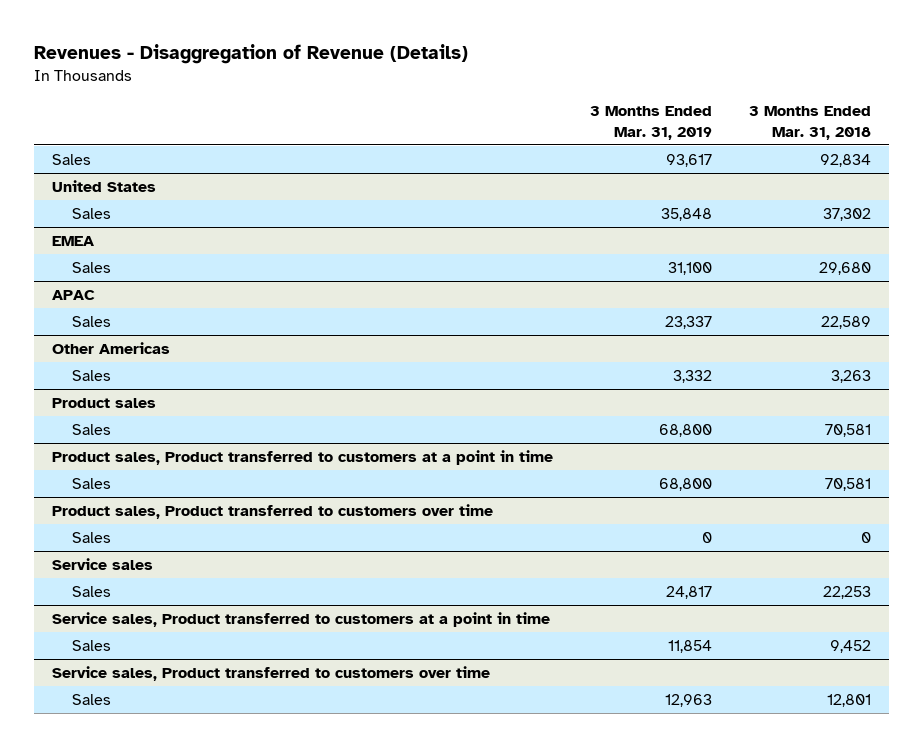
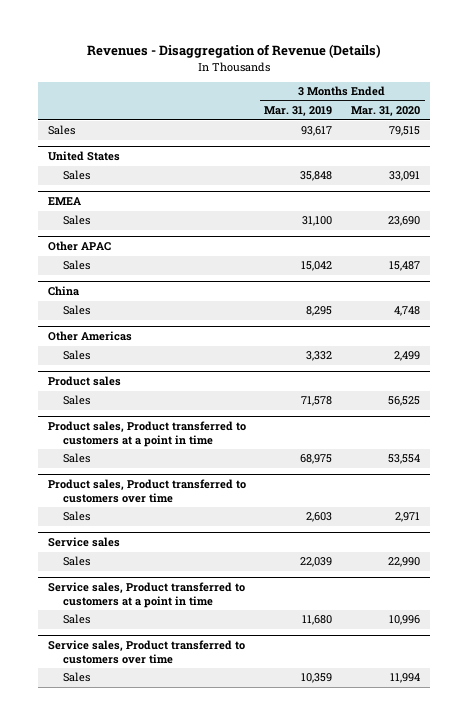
- | 3 Months Ended Mar. 31, 2019 | 3 Months Ended Mar. 31, 2018
+ | 3 Months Ended Mar. 31, 2019 | 3 Months Ended Mar. 31, 2020
- APAC
- Sales | 23,337 | 22,589
+ Other APAC
+ Sales | 15,042 | 15,487
+ China
+ Sales | 8,295 | 4,748
@ Product sales
- Sales | 68,800 | 70,581
+ Sales | 71,578 | 56,525
@ Product sales, Product transferred to customers at a point in time
- Sales | 68,800 | 70,581
+ Sales | 68,975 | 53,554
@ Product sales, Product transferred to customers over time
- Sales | 0 | 0
+ Sales | 2,603 | 2,971
@ Service sales
- Sales | 24,817 | 22,253
+ Sales | 22,039 | 22,990
@ Service sales, Product transferred to customers at a point in time
- Sales | 11,854 | 9,452
+ Sales | 11,680 | 10,996
@ Service sales, Product transferred to customers over time
- Sales | 12,963 | 12,801
+ Sales | 10,359 | 11,994

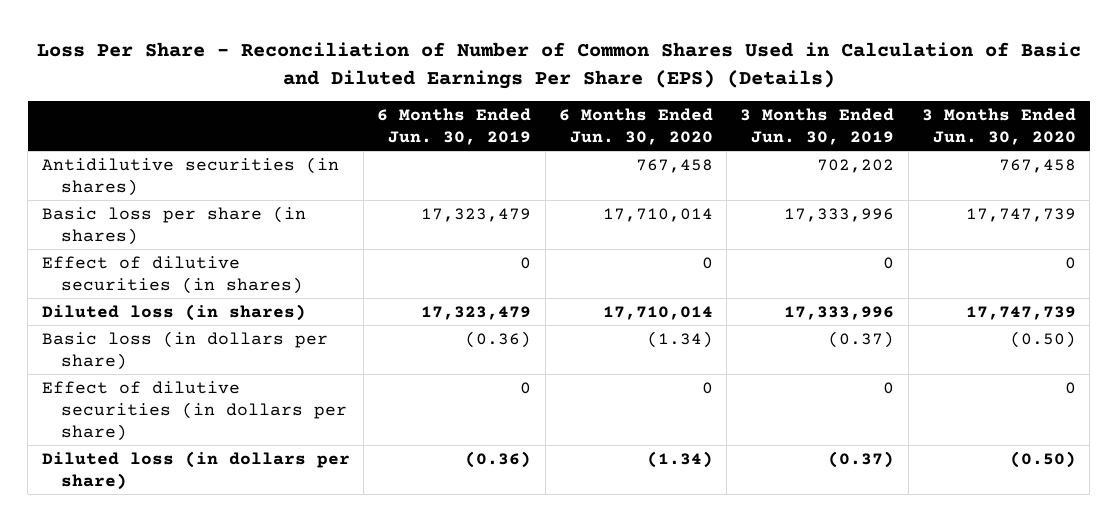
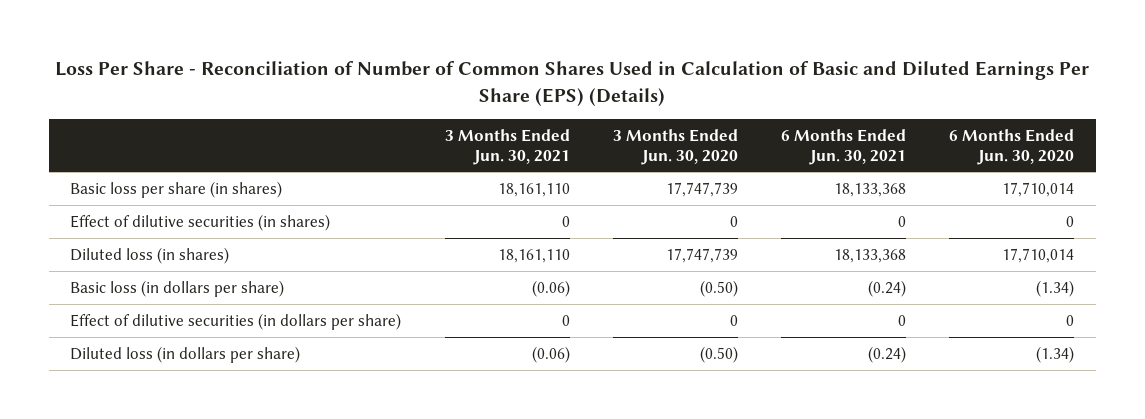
- | 6 Months Ended Jun. 30, 2019 | 6 Months Ended Jun. 30, 2020 | 3 Months Ended Jun. 30, 2019 | 3 Months Ended Jun. 30, 2020
+ | 3 Months Ended Jun. 30, 2021 | 3 Months Ended Jun. 30, 2020 | 6 Months Ended Jun. 30, 2021 | 6 Months Ended Jun. 30, 2020
- Antidilutive securities (in shares) | | 767,458 | 702,202 | 767,458

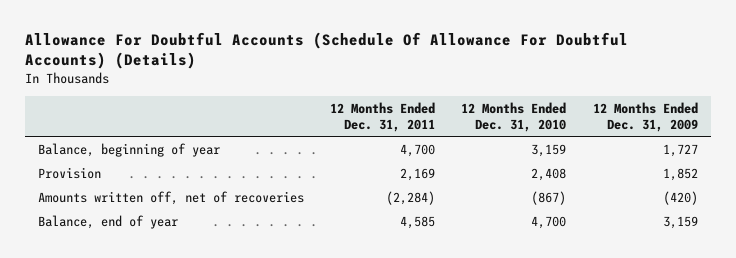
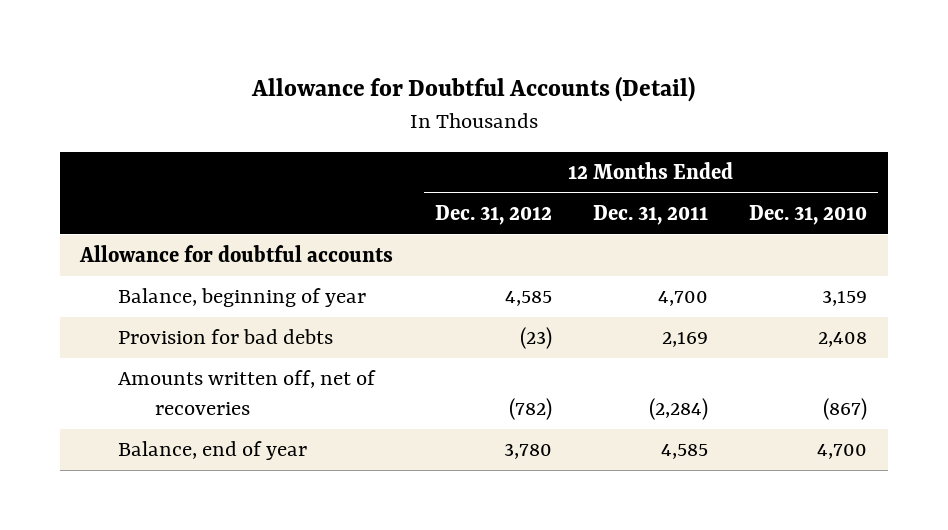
- Allowance For Doubtful Accounts (Schedule Of Allowance For Doubtful Accounts) (Details)
+ Allowance for Doubtful Accounts (Detail)
- | 12 Months Ended Dec. 31, 2011 | 12 Months Ended Dec. 31, 2010 | 12 Months Ended Dec. 31, 2009
+ | 12 Months Ended Dec. 31, 2012 | 12 Months Ended Dec. 31, 2011 | 12 Months Ended Dec. 31, 2010
+ Allowance for doubtful accounts
- Provision | 2,169 | 2,408 | 1,852
+ Provision for bad debts | (23) | 2,169 | 2,408

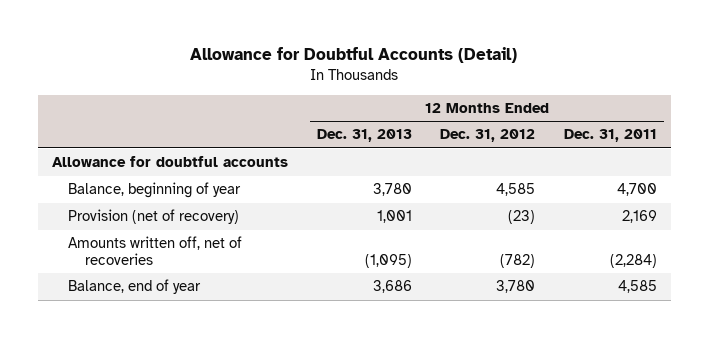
- | 12 Months Ended Dec. 31, 2012 | 12 Months Ended Dec. 31, 2011 | 12 Months Ended Dec. 31, 2010
+ | 12 Months Ended Dec. 31, 2013 | 12 Months Ended Dec. 31, 2012 | 12 Months Ended Dec. 31, 2011
- Provision for bad debts | (23) | 2,169 | 2,408
+ Provision (net of recovery) | 1,001 | (23) | 2,169

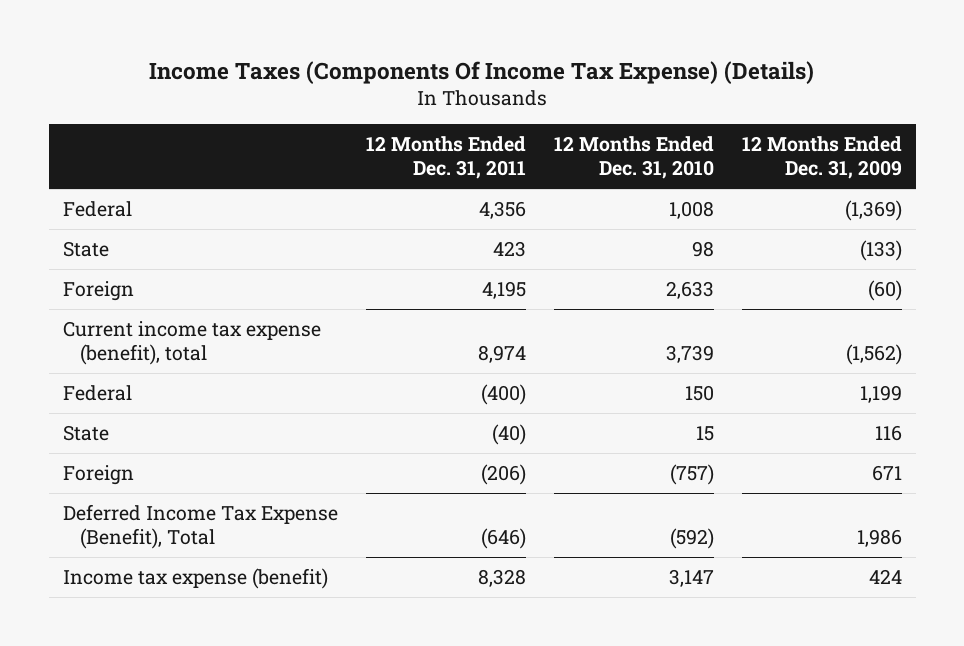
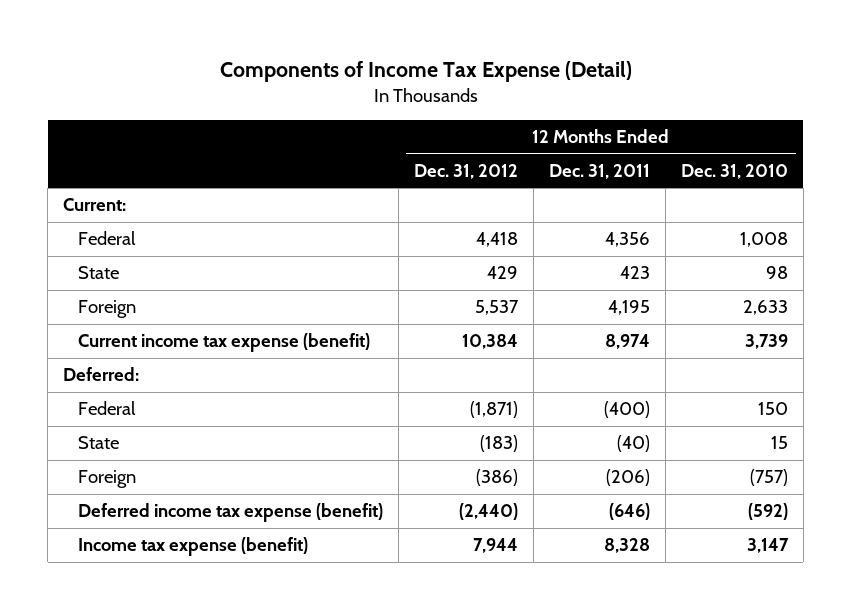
- Income Taxes (Components Of Income Tax Expense) (Details)
+ Components of Income Tax Expense (Detail)
- | 12 Months Ended Dec. 31, 2011 | 12 Months Ended Dec. 31, 2010 | 12 Months Ended Dec. 31, 2009
+ | 12 Months Ended Dec. 31, 2012 | 12 Months Ended Dec. 31, 2011 | 12 Months Ended Dec. 31, 2010
+ Current:
- Current income tax expense (benefit), total | 8,974 | 3,739 | (1,562)
+ Current income tax expense (benefit) | 10,384 | 8,974 | 3,739
+ Deferred:
- Deferred Income Tax Expense (Benefit), Total | (646) | (592) | 1,986
+ Deferred income tax expense (benefit) | (2,440) | (646) | (592)

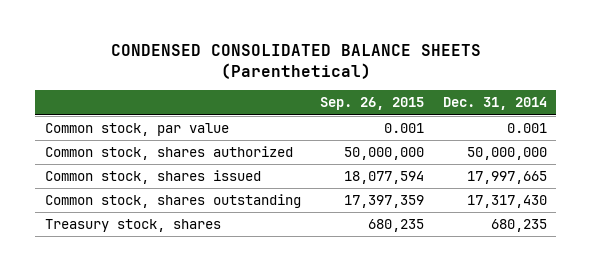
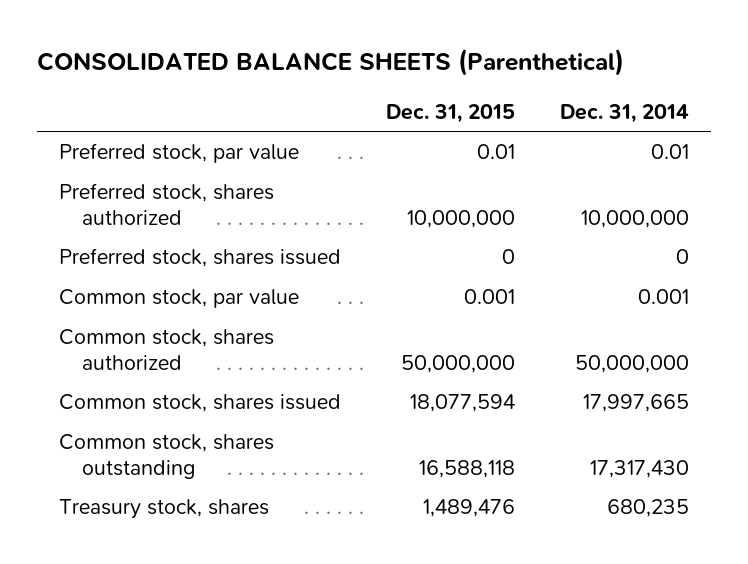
- CONDENSED CONSOLIDATED BALANCE SHEETS (Parenthetical)
+ CONSOLIDATED BALANCE SHEETS (Parenthetical)
- | Sep. 26, 2015 | Dec. 31, 2014
+ | Dec. 31, 2015 | Dec. 31, 2014
+ Preferred stock, par value | 0.01 | 0.01
+ Preferred stock, shares authorized | 10,000,000 | 10,000,000
+ Preferred stock, shares issued | 0 | 0

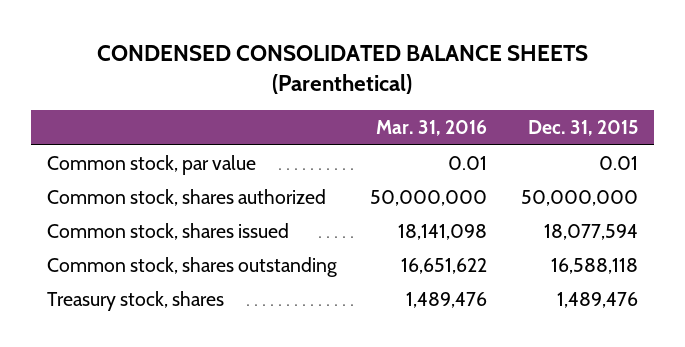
- CONSOLIDATED BALANCE SHEETS (Parenthetical)
+ CONDENSED CONSOLIDATED BALANCE SHEETS (Parenthetical)
- | Dec. 31, 2015 | Dec. 31, 2014
+ | Mar. 31, 2016 | Dec. 31, 2015
- Preferred stock, par value | 0.01 | 0.01
- Preferred stock, shares authorized | 10,000,000 | 10,000,000
- Preferred stock, shares issued | 0 | 0
- Common stock, par value | 0.001 | 0.001
+ Common stock, par value | 0.01 | 0.01

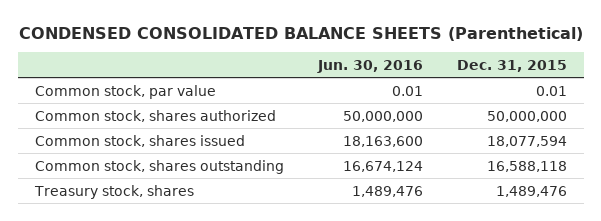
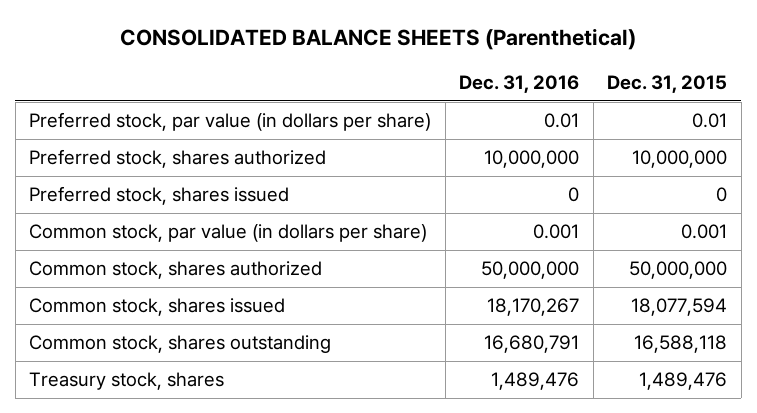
- CONDENSED CONSOLIDATED BALANCE SHEETS (Parenthetical)
+ CONSOLIDATED BALANCE SHEETS (Parenthetical)
- | Jun. 30, 2016 | Dec. 31, 2015
+ | Dec. 31, 2016 | Dec. 31, 2015
- Common stock, par value | 0.01 | 0.01
+ Preferred stock, par value (in dollars per share) | 0.01 | 0.01
+ Preferred stock, shares authorized | 10,000,000 | 10,000,000
+ Preferred stock, shares issued | 0 | 0
+ Common stock, par value (in dollars per share) | 0.001 | 0.001

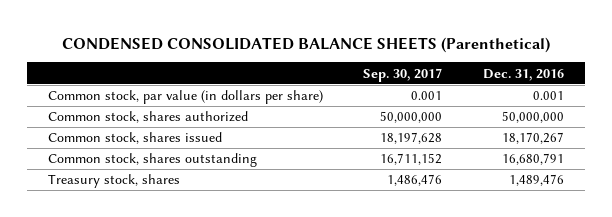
- CONSOLIDATED BALANCE SHEETS (Parenthetical)
+ CONDENSED CONSOLIDATED BALANCE SHEETS (Parenthetical)
- | Dec. 31, 2016 | Dec. 31, 2015
+ | Sep. 30, 2017 | Dec. 31, 2016
- Preferred stock, par value (in dollars per share) | 0.01 | 0.01
- Preferred stock, shares authorized | 10,000,000 | 10,000,000
- Preferred stock, shares issued | 0 | 0

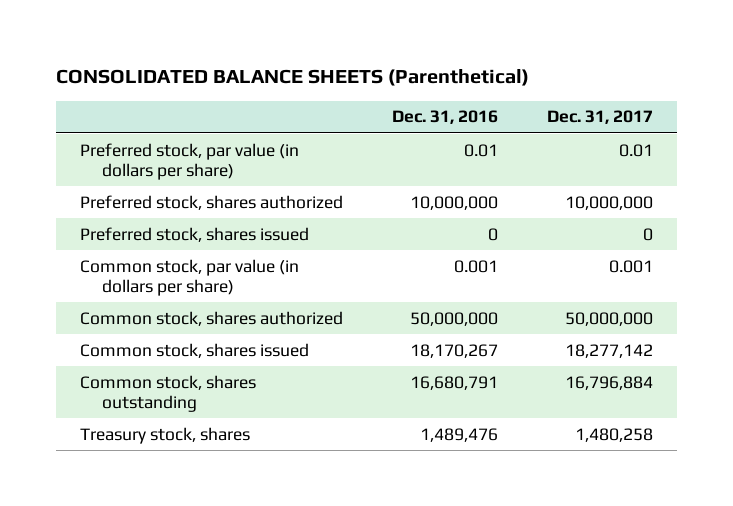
- CONDENSED CONSOLIDATED BALANCE SHEETS (Parenthetical)
+ CONSOLIDATED BALANCE SHEETS (Parenthetical)
- | Sep. 30, 2017 | Dec. 31, 2016
+ | Dec. 31, 2016 | Dec. 31, 2017
+ Preferred stock, par value (in dollars per share) | 0.01 | 0.01
+ Preferred stock, shares authorized | 10,000,000 | 10,000,000
+ Preferred stock, shares issued | 0 | 0

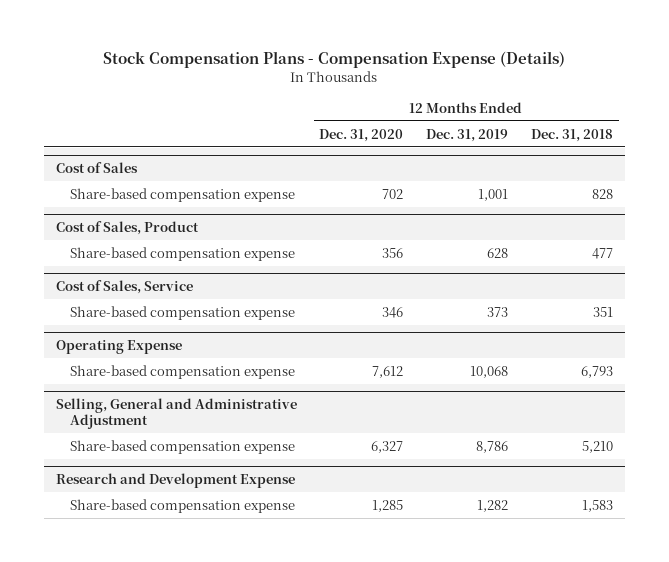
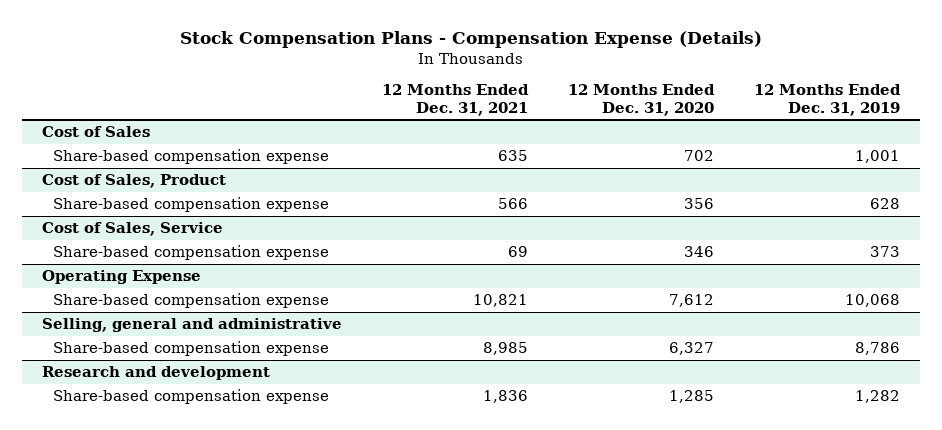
- | 12 Months Ended Dec. 31, 2020 | 12 Months Ended Dec. 31, 2019 | 12 Months Ended Dec. 31, 2018
+ | 12 Months Ended Dec. 31, 2021 | 12 Months Ended Dec. 31, 2020 | 12 Months Ended Dec. 31, 2019
- Selling, General and Administrative Adjustment
+ Selling, general and administrative
- Research and Development Expense
+ Research and development

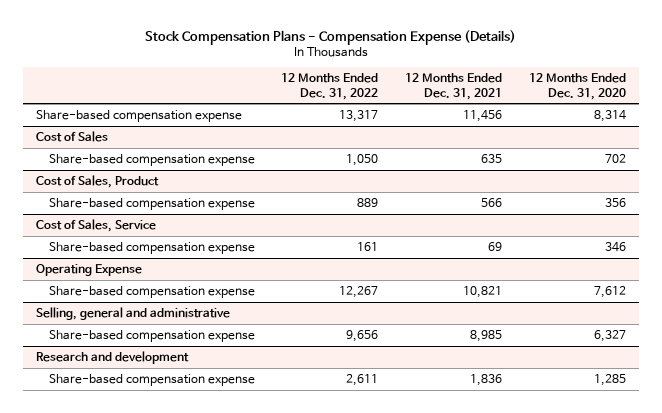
- | 12 Months Ended Dec. 31, 2021 | 12 Months Ended Dec. 31, 2020 | 12 Months Ended Dec. 31, 2019
+ | 12 Months Ended Dec. 31, 2022 | 12 Months Ended Dec. 31, 2021 | 12 Months Ended Dec. 31, 2020
+ Share-based compensation expense | 13,317 | 11,456 | 8,314

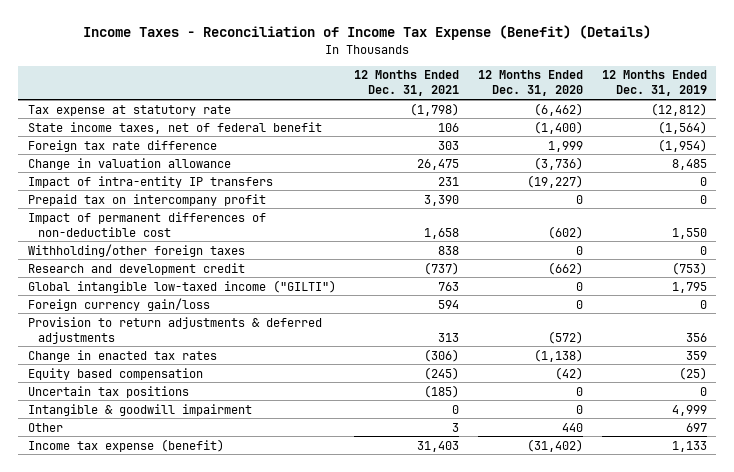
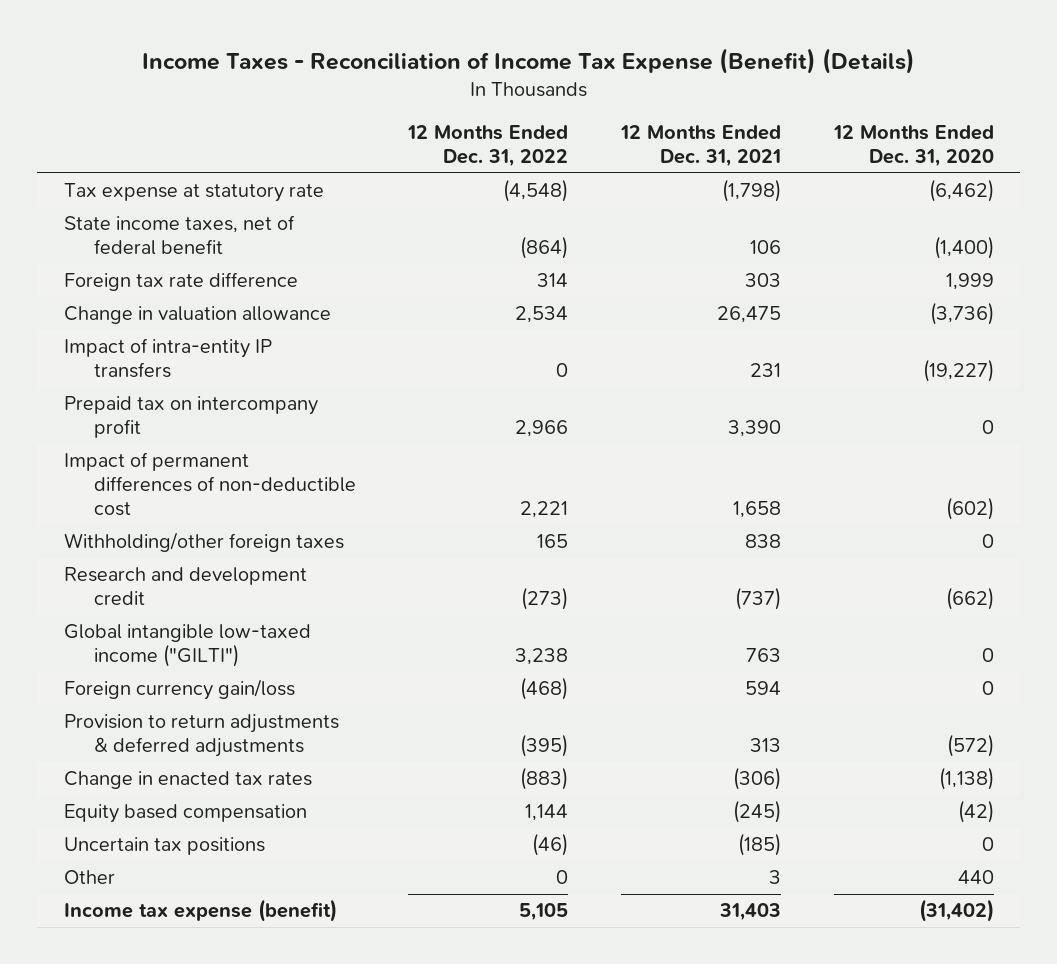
- | 12 Months Ended Dec. 31, 2021 | 12 Months Ended Dec. 31, 2020 | 12 Months Ended Dec. 31, 2019
+ | 12 Months Ended Dec. 31, 2022 | 12 Months Ended Dec. 31, 2021 | 12 Months Ended Dec. 31, 2020
- Intangible & goodwill impairment | 0 | 0 | 4,999

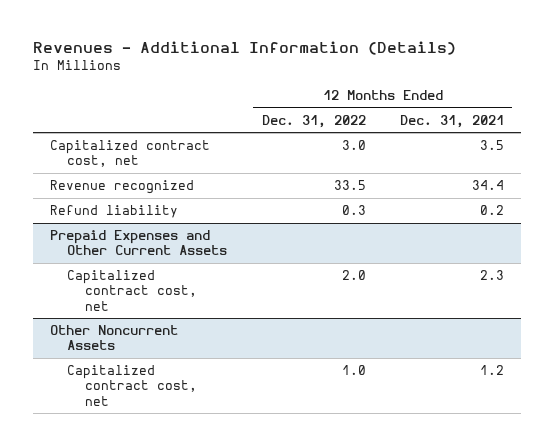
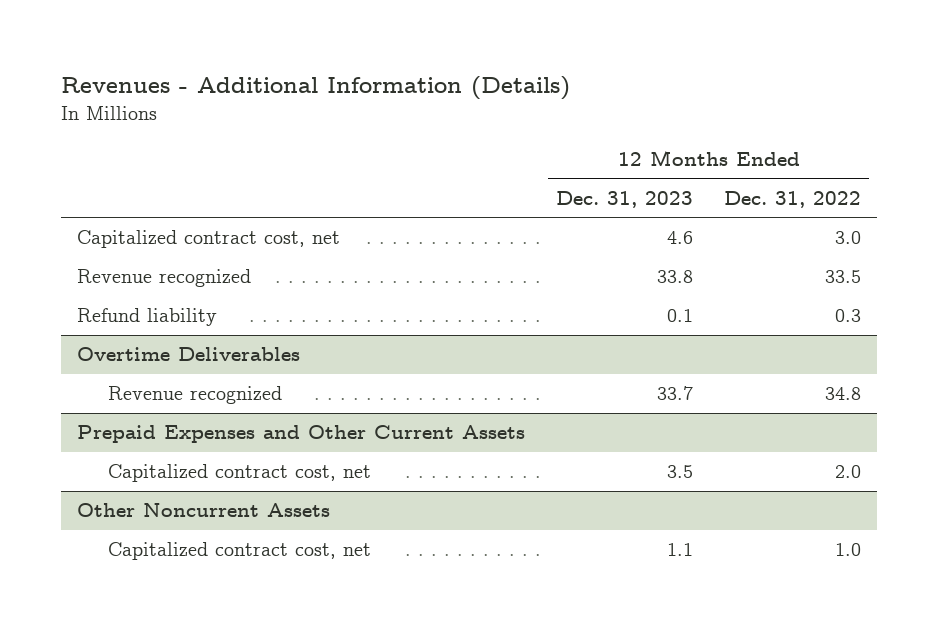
- | 12 Months Ended Dec. 31, 2022 | 12 Months Ended Dec. 31, 2021
+ | 12 Months Ended Dec. 31, 2023 | 12 Months Ended Dec. 31, 2022
+ Overtime Deliverables
+ Revenue recognized | 33.7 | 34.8

